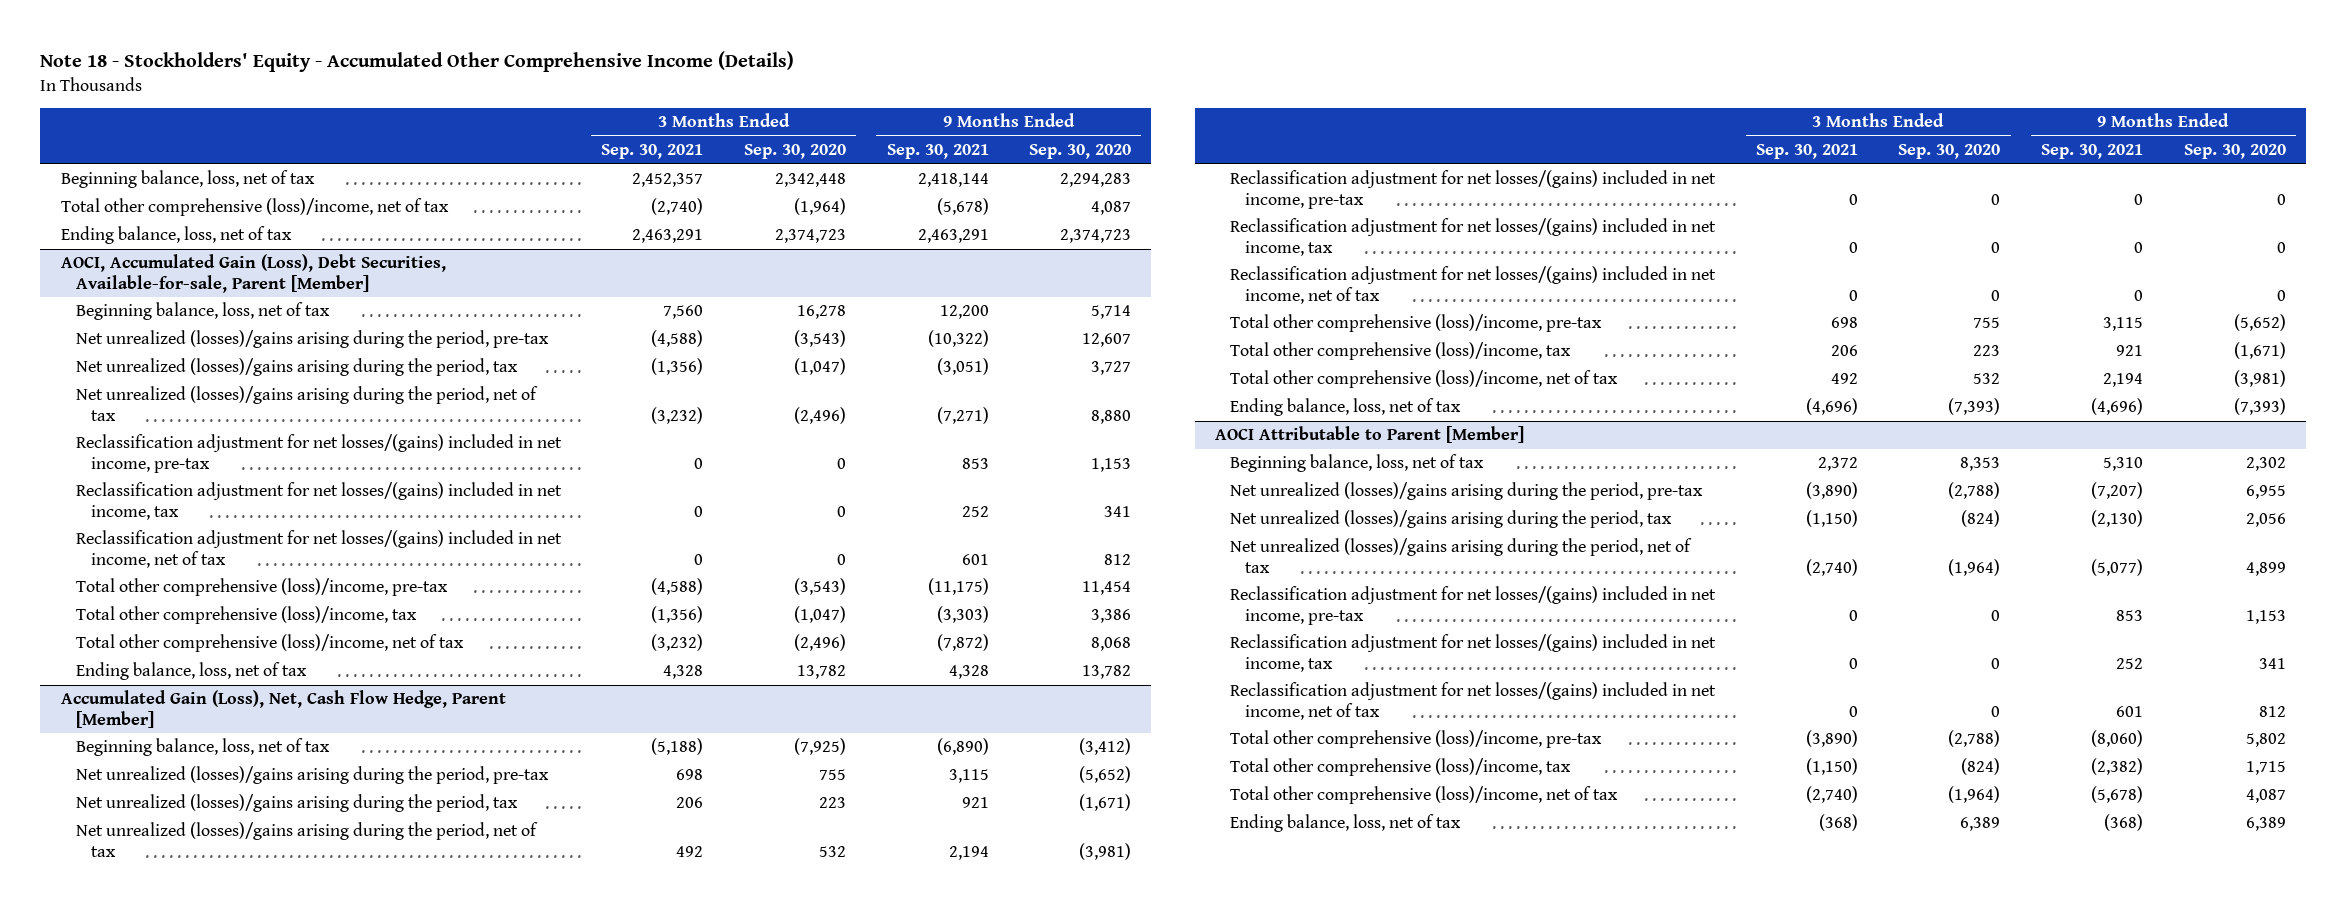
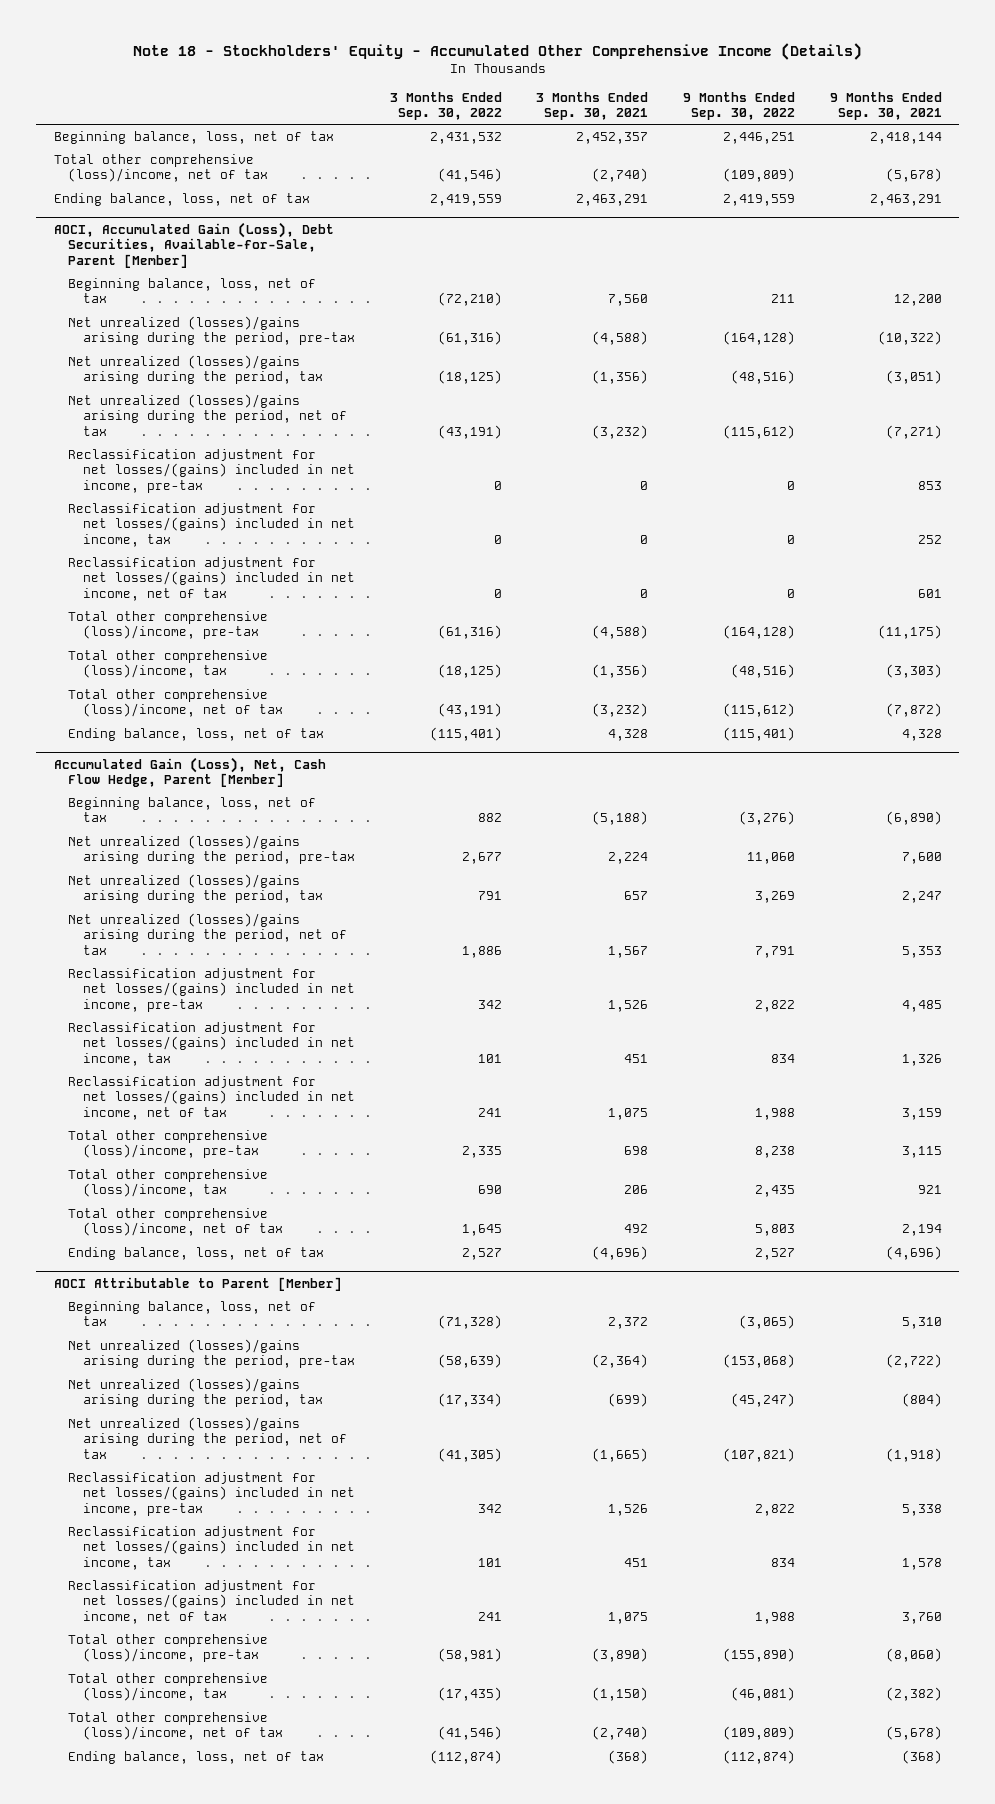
- | 3 Months Ended Sep. 30, 2021 | 3 Months Ended Sep. 30, 2020 | 9 Months Ended Sep. 30, 2021 | 9 Months Ended Sep. 30, 2020
+ | 3 Months Ended Sep. 30, 2022 | 3 Months Ended Sep. 30, 2021 | 9 Months Ended Sep. 30, 2022 | 9 Months Ended Sep. 30, 2021
- AOCI, Accumulated Gain (Loss), Debt Securities, Available-for-sale, Parent [Member]
+ AOCI, Accumulated Gain (Loss), Debt Securities, Available-for-Sale, Parent [Member]
@ Accumulated Gain (Loss), Net, Cash Flow Hedge, Parent [Member]
- Net unrealized (losses)/gains arising during the period, pre-tax | 698 | 755 | 3,115 | (5,652)
- Net unrealized (losses)/gains arising during the period, tax | 206 | 223 | 921 | (1,671)
- Net unrealized (losses)/gains arising during the period, net of tax | 492 | 532 | 2,194 | (3,981)
- Reclassification adjustment for net losses/(gains) included in net income, pre-tax | 0 | 0 | 0 | 0
- Reclassification adjustment for net losses/(gains) included in net income, tax | 0 | 0 | 0 | 0
- Reclassification adjustment for net losses/(gains) included in net income, net of tax | 0 | 0 | 0 | 0
+ Net unrealized (losses)/gains arising during the period, pre-tax | 2,677 | 2,224 | 11,060 | 7,600
+ Net unrealized (losses)/gains arising during the period, tax | 791 | 657 | 3,269 | 2,247
+ Net unrealized (losses)/gains arising during the period, net of tax | 1,886 | 1,567 | 7,791 | 5,353
+ Reclassification adjustment for net losses/(gains) included in net income, pre-tax | 342 | 1,526 | 2,822 | 4,485
+ Reclassification adjustment for net losses/(gains) included in net income, tax | 101 | 451 | 834 | 1,326
+ Reclassification adjustment for net losses/(gains) included in net income, net of tax | 241 | 1,075 | 1,988 | 3,159
@ AOCI Attributable to Parent [Member]
- Net unrealized (losses)/gains arising during the period, pre-tax | (3,890) | (2,788) | (7,207) | 6,955
- Net unrealized (losses)/gains arising during the period, tax | (1,150) | (824) | (2,130) | 2,056
- Net unrealized (losses)/gains arising during the period, net of tax | (2,740) | (1,964) | (5,077) | 4,899
- Reclassification adjustment for net losses/(gains) included in net income, pre-tax | 0 | 0 | 853 | 1,153
- Reclassification adjustment for net losses/(gains) included in net income, tax | 0 | 0 | 252 | 341
- Reclassification adjustment for net losses/(gains) included in net income, net of tax | 0 | 0 | 601 | 812
+ Net unrealized (losses)/gains arising during the period, pre-tax | (58,639) | (2,364) | (153,068) | (2,722)
+ Net unrealized (losses)/gains arising during the period, tax | (17,334) | (699) | (45,247) | (804)
+ Net unrealized (losses)/gains arising during the period, net of tax | (41,305) | (1,665) | (107,821) | (1,918)
+ Reclassification adjustment for net losses/(gains) included in net income, pre-tax | 342 | 1,526 | 2,822 | 5,338
+ Reclassification adjustment for net losses/(gains) included in net income, tax | 101 | 451 | 834 | 1,578
+ Reclassification adjustment for net losses/(gains) included in net income, net of tax | 241 | 1,075 | 1,988 | 3,760

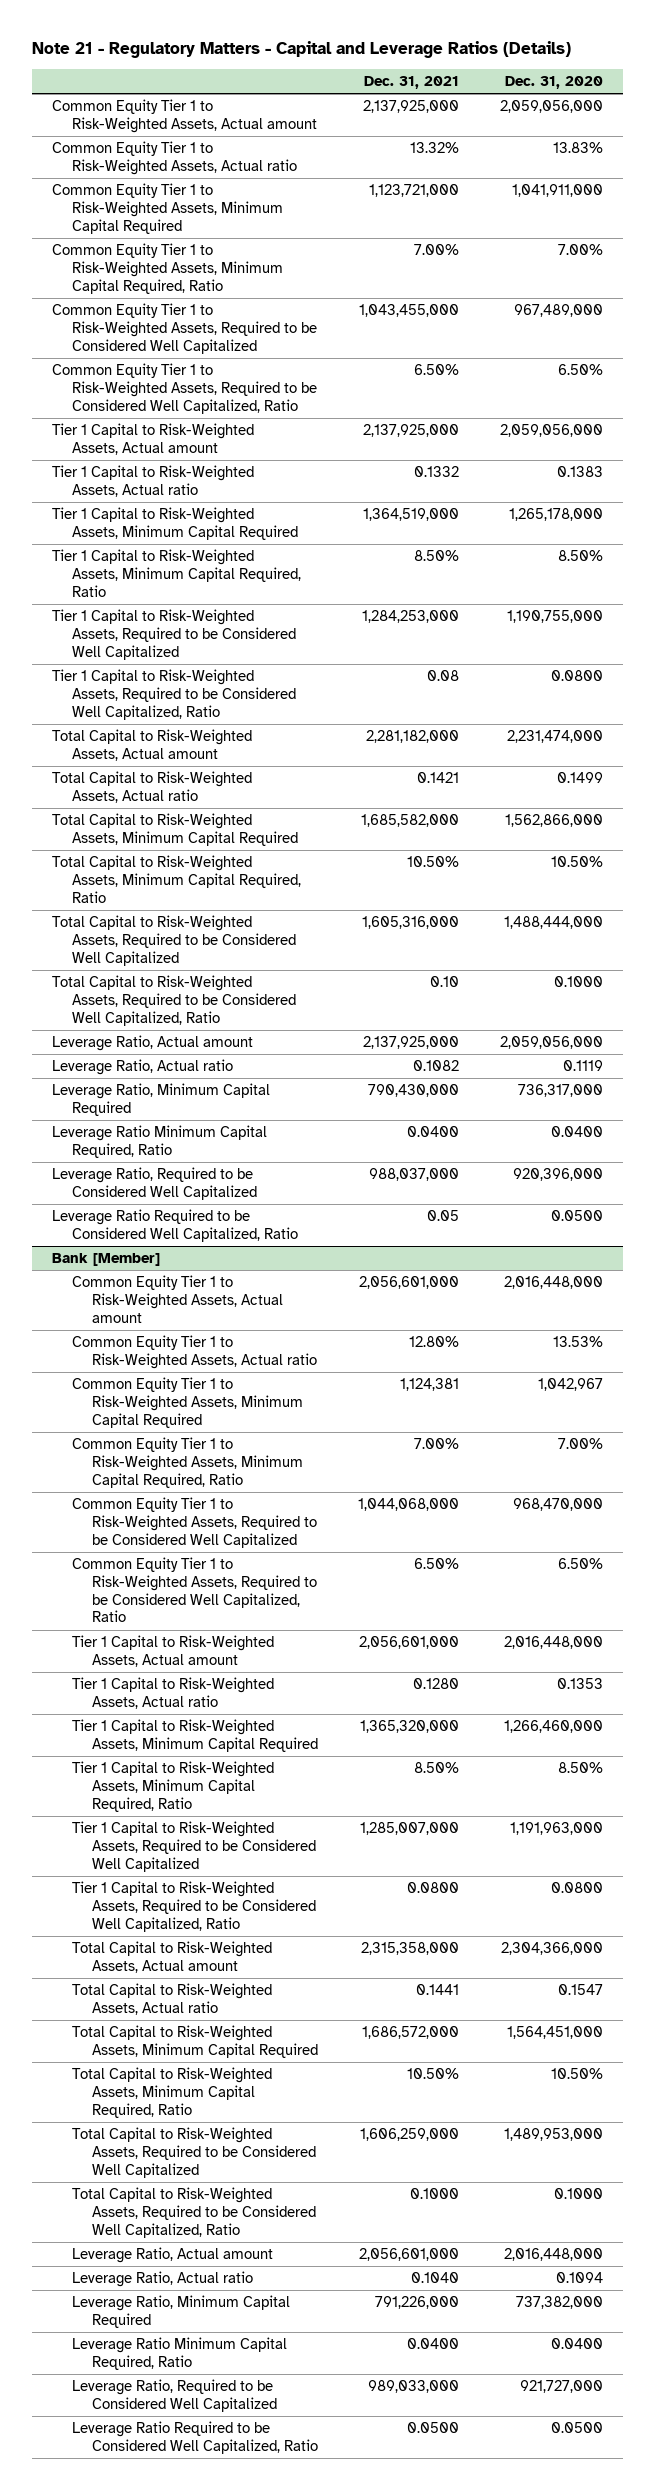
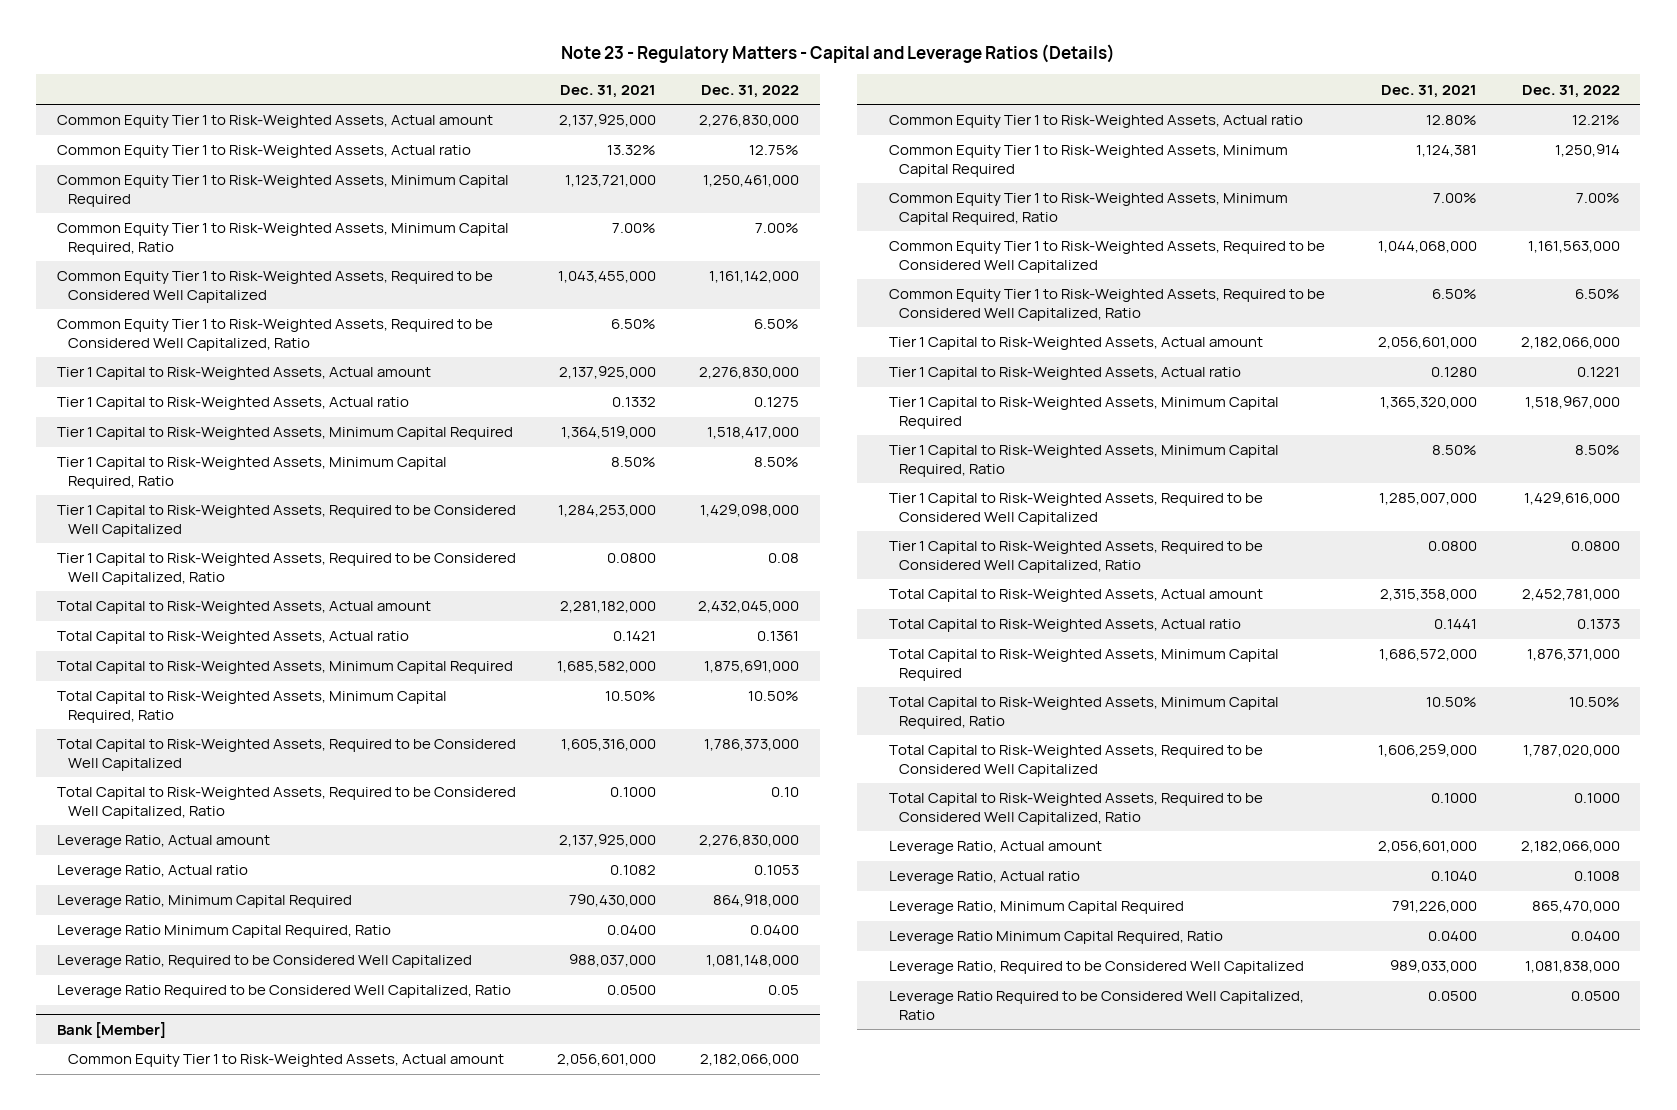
- Note 21 - Regulatory Matters - Capital and Leverage Ratios (Details)
+ Note 23 - Regulatory Matters - Capital and Leverage Ratios (Details)
- | Dec. 31, 2021 | Dec. 31, 2020
+ | Dec. 31, 2021 | Dec. 31, 2022
- Tier 1 Capital to Risk-Weighted Assets, Required to be Considered Well Capitalized, Ratio | 0.08 | 0.0800
+ Tier 1 Capital to Risk-Weighted Assets, Required to be Considered Well Capitalized, Ratio | 0.0800 | 0.08
- Total Capital to Risk-Weighted Assets, Required to be Considered Well Capitalized, Ratio | 0.10 | 0.1000
+ Total Capital to Risk-Weighted Assets, Required to be Considered Well Capitalized, Ratio | 0.1000 | 0.10
- Leverage Ratio Required to be Considered Well Capitalized, Ratio | 0.05 | 0.0500
+ Leverage Ratio Required to be Considered Well Capitalized, Ratio | 0.0500 | 0.05

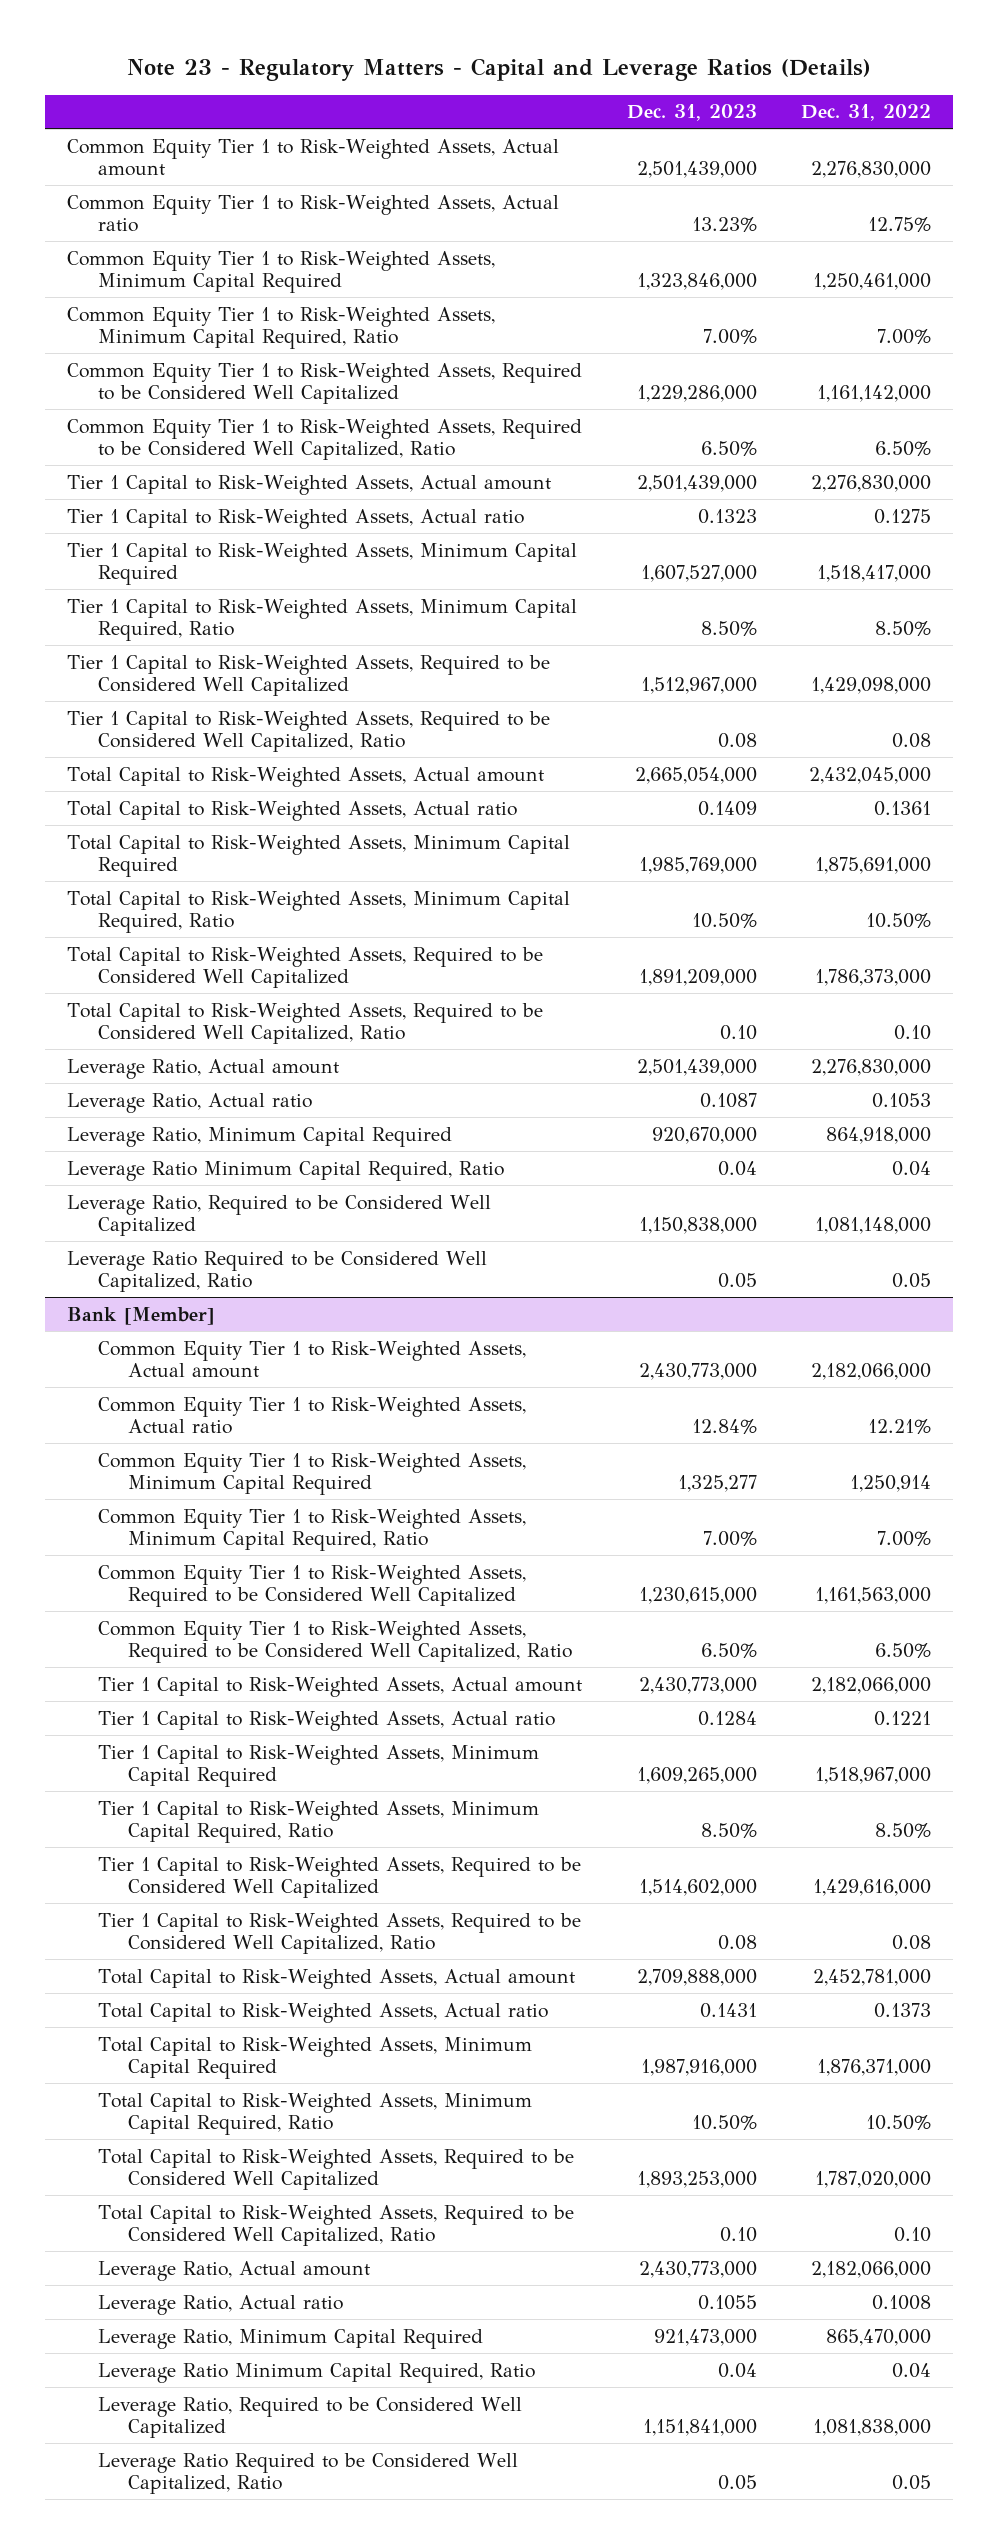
- | Dec. 31, 2021 | Dec. 31, 2022
+ | Dec. 31, 2023 | Dec. 31, 2022
- Leverage Ratio Minimum Capital Required, Ratio | 0.0400 | 0.0400
+ Leverage Ratio Minimum Capital Required, Ratio | 0.04 | 0.04
@ Bank [Member]
- Tier 1 Capital to Risk-Weighted Assets, Required to be Considered Well Capitalized, Ratio | 0.0800 | 0.0800
+ Tier 1 Capital to Risk-Weighted Assets, Required to be Considered Well Capitalized, Ratio | 0.08 | 0.08
- Total Capital to Risk-Weighted Assets, Required to be Considered Well Capitalized, Ratio | 0.1000 | 0.1000
+ Total Capital to Risk-Weighted Assets, Required to be Considered Well Capitalized, Ratio | 0.10 | 0.10
- Leverage Ratio Minimum Capital Required, Ratio | 0.0400 | 0.0400
+ Leverage Ratio Minimum Capital Required, Ratio | 0.04 | 0.04
- Leverage Ratio Required to be Considered Well Capitalized, Ratio | 0.0500 | 0.0500
+ Leverage Ratio Required to be Considered Well Capitalized, Ratio | 0.05 | 0.05

